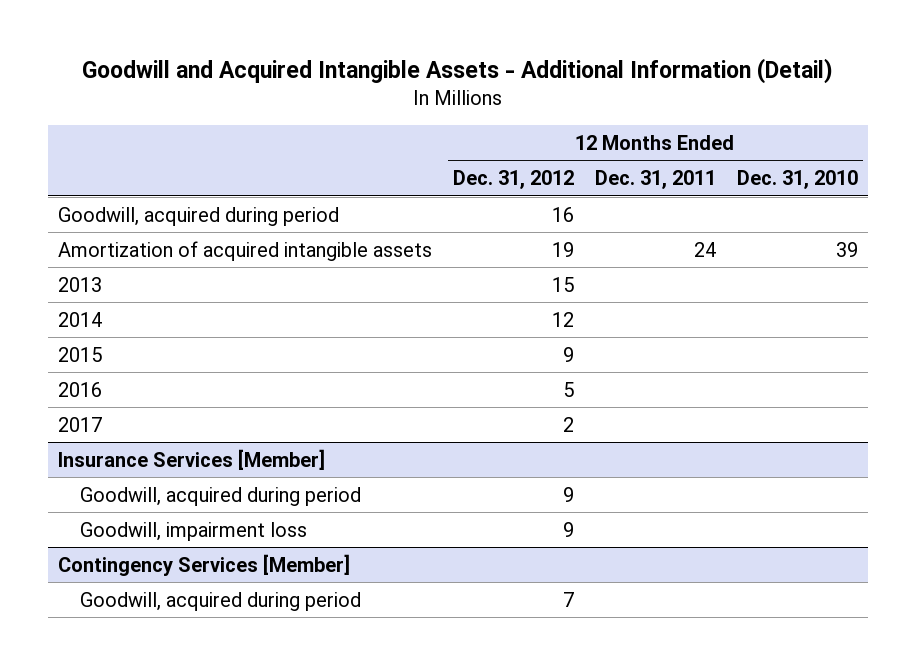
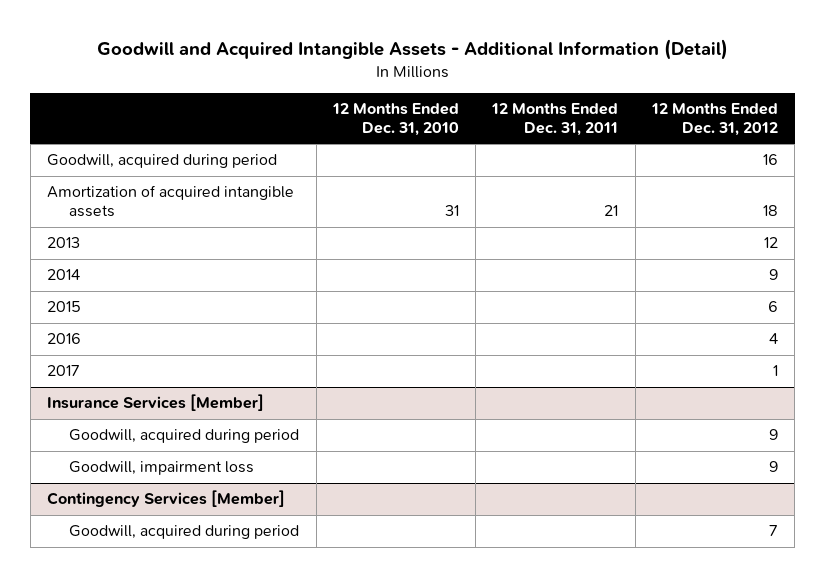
- | 12 Months Ended Dec. 31, 2012 | 12 Months Ended Dec. 31, 2011 | 12 Months Ended Dec. 31, 2010
+ | 12 Months Ended Dec. 31, 2010 | 12 Months Ended Dec. 31, 2011 | 12 Months Ended Dec. 31, 2012
- Amortization of acquired intangible assets | 19 | 24 | 39
- 2013 | 15 | |
- 2014 | 12 | |
- 2015 | 9 | |
- 2016 | 5 | |
- 2017 | 2 | |
+ Amortization of acquired intangible assets | 31 | 21 | 18
+ 2013 | | | 12
+ 2014 | | | 9
+ 2015 | | | 6
+ 2016 | | | 4
+ 2017 | | | 1

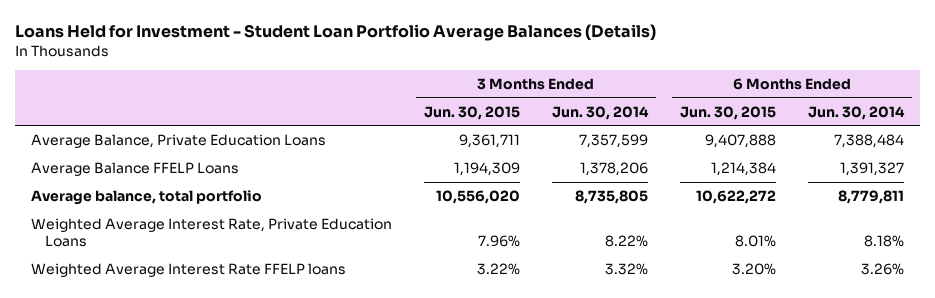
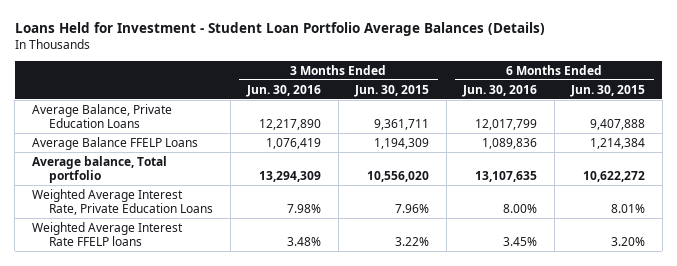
- | 3 Months Ended Jun. 30, 2015 | 3 Months Ended Jun. 30, 2014 | 6 Months Ended Jun. 30, 2015 | 6 Months Ended Jun. 30, 2014
+ | 3 Months Ended Jun. 30, 2016 | 3 Months Ended Jun. 30, 2015 | 6 Months Ended Jun. 30, 2016 | 6 Months Ended Jun. 30, 2015
- Average balance, total portfolio | 10,556,020 | 8,735,805 | 10,622,272 | 8,779,811
+ Average balance, Total portfolio | 13,294,309 | 10,556,020 | 13,107,635 | 10,622,272

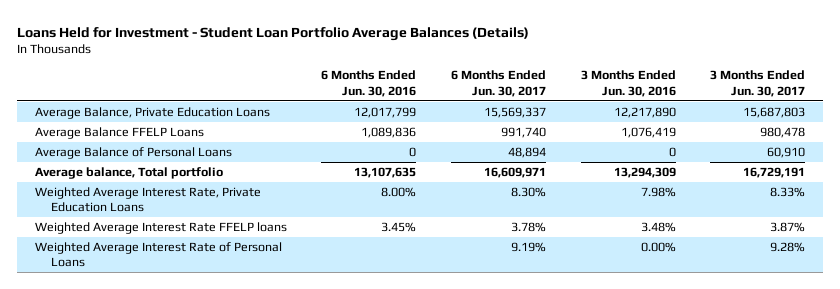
- | 3 Months Ended Jun. 30, 2016 | 3 Months Ended Jun. 30, 2015 | 6 Months Ended Jun. 30, 2016 | 6 Months Ended Jun. 30, 2015
+ | 6 Months Ended Jun. 30, 2016 | 6 Months Ended Jun. 30, 2017 | 3 Months Ended Jun. 30, 2016 | 3 Months Ended Jun. 30, 2017
+ Average Balance of Personal Loans | 0 | 48,894 | 0 | 60,910
+ Weighted Average Interest Rate of Personal Loans | | 9.19% | 0.00% | 9.28%

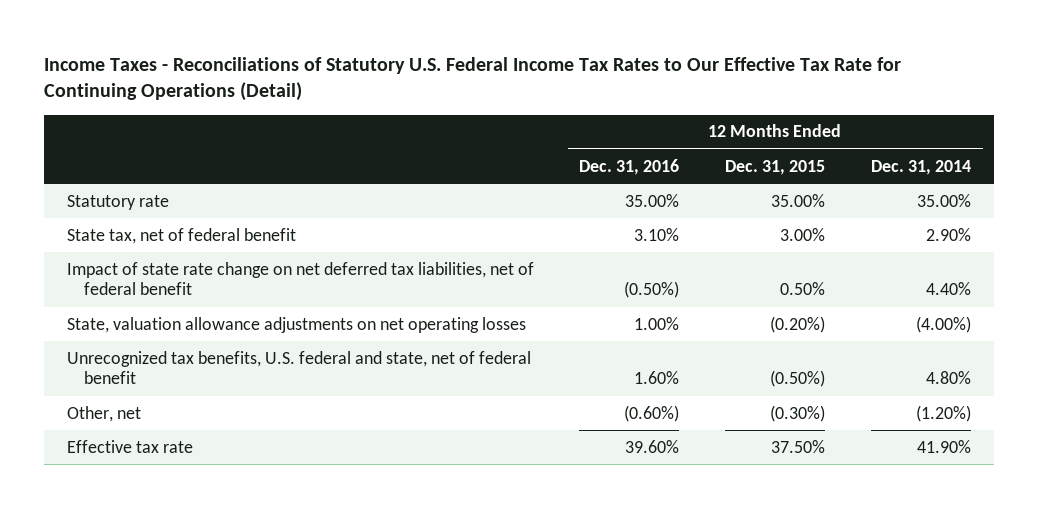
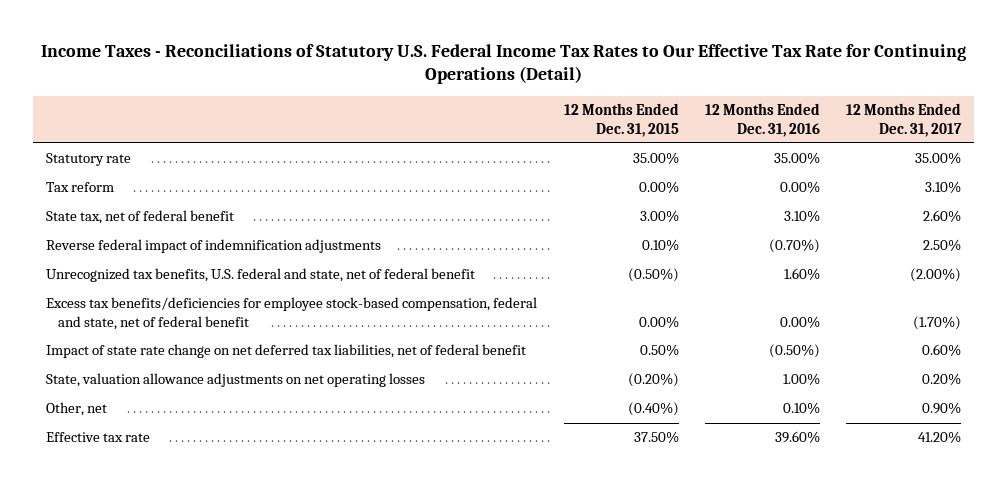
- | 12 Months Ended Dec. 31, 2016 | 12 Months Ended Dec. 31, 2015 | 12 Months Ended Dec. 31, 2014
+ | 12 Months Ended Dec. 31, 2015 | 12 Months Ended Dec. 31, 2016 | 12 Months Ended Dec. 31, 2017
+ Tax reform | 0.00% | 0.00% | 3.10%
+ Reverse federal impact of indemnification adjustments | 0.10% | (0.70%) | 2.50%
moved up: Unrecognized tax benefits, U.S. federal and state, net of federal benefit | (0.50%) | 1.60% | (2.00%)
+ Excess tax benefits/deficiencies for employee stock-based compensation, federal and state, net of federal benefit | 0.00% | 0.00% | (1.70%)
- Other, net | (0.60%) | (0.30%) | (1.20%)
+ Other, net | (0.40%) | 0.10% | 0.90%

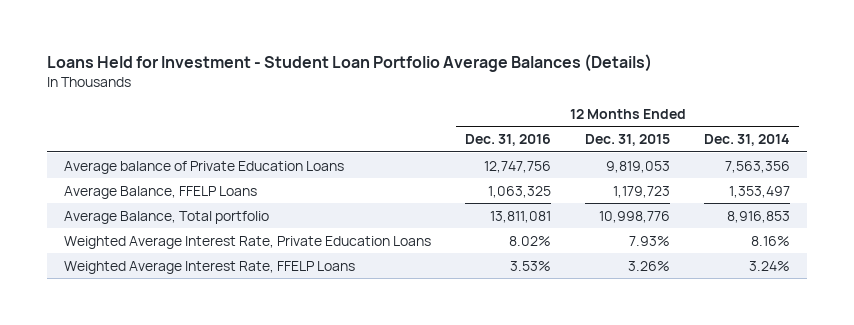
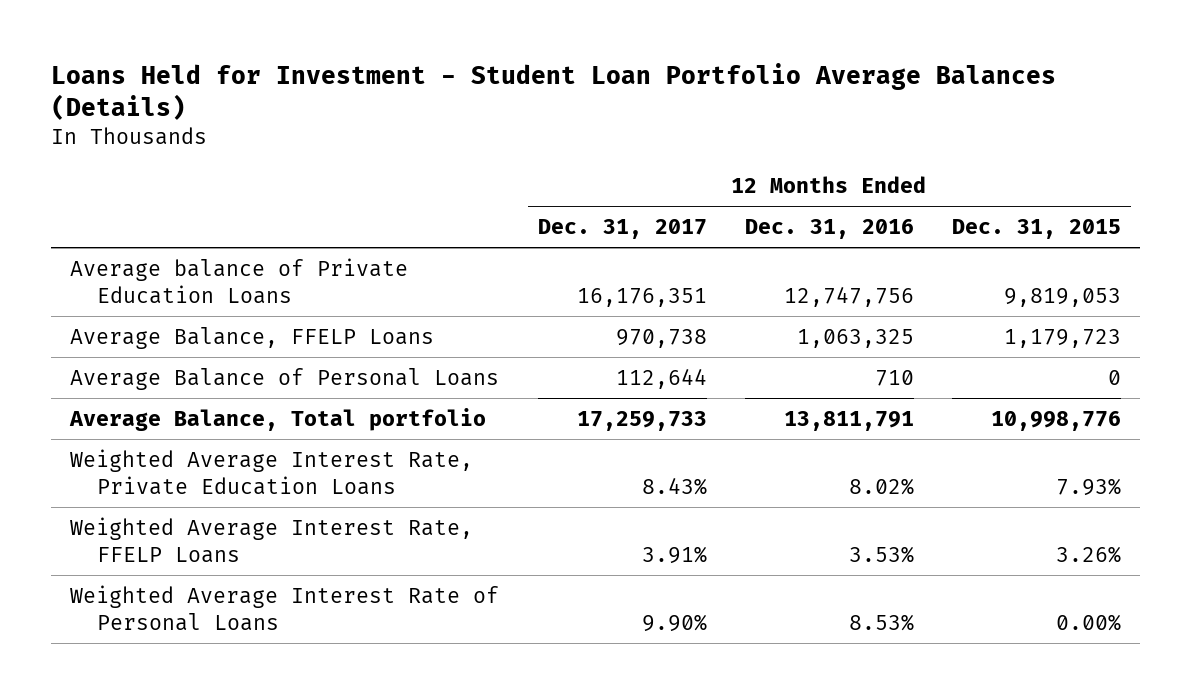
- | 12 Months Ended Dec. 31, 2016 | 12 Months Ended Dec. 31, 2015 | 12 Months Ended Dec. 31, 2014
+ | 12 Months Ended Dec. 31, 2017 | 12 Months Ended Dec. 31, 2016 | 12 Months Ended Dec. 31, 2015
- Average Balance, Total portfolio | 13,811,081 | 10,998,776 | 8,916,853
+ Average Balance of Personal Loans | 112,644 | 710 | 0
+ Average Balance, Total portfolio | 17,259,733 | 13,811,791 | 10,998,776
+ Weighted Average Interest Rate of Personal Loans | 9.90% | 8.53% | 0.00%

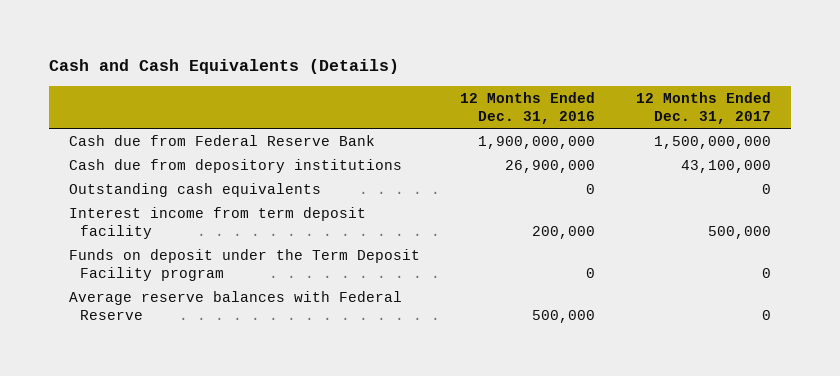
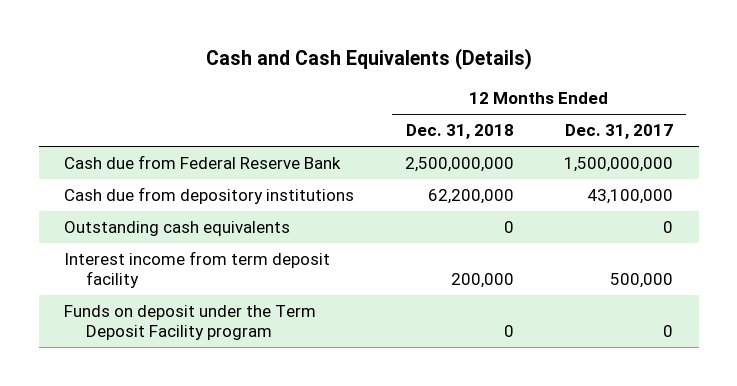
- | 12 Months Ended Dec. 31, 2016 | 12 Months Ended Dec. 31, 2017
+ | 12 Months Ended Dec. 31, 2018 | 12 Months Ended Dec. 31, 2017
- Average reserve balances with Federal Reserve | 500,000 | 0

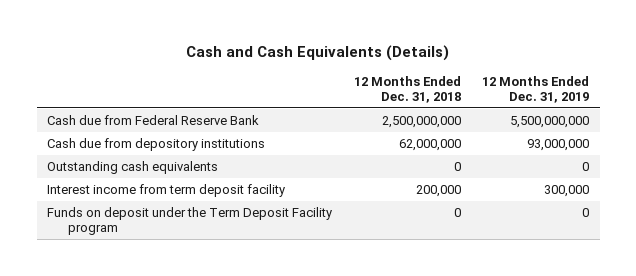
- | 12 Months Ended Dec. 31, 2018 | 12 Months Ended Dec. 31, 2017
+ | 12 Months Ended Dec. 31, 2018 | 12 Months Ended Dec. 31, 2019
- Cash due from depository institutions | 62,200,000 | 43,100,000
+ Cash due from depository institutions | 62,000,000 | 93,000,000

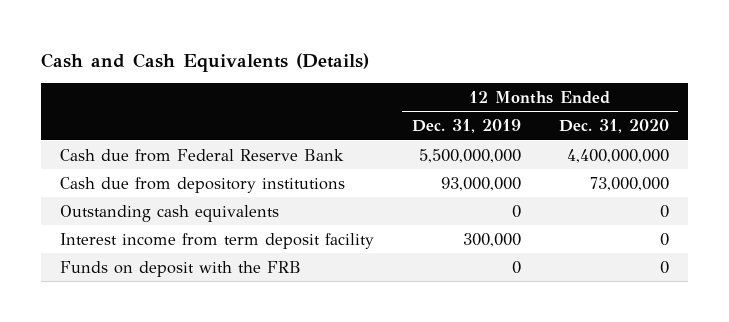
- | 12 Months Ended Dec. 31, 2018 | 12 Months Ended Dec. 31, 2019
+ | 12 Months Ended Dec. 31, 2019 | 12 Months Ended Dec. 31, 2020
- Funds on deposit under the Term Deposit Facility program | 0 | 0
+ Funds on deposit with the FRB | 0 | 0

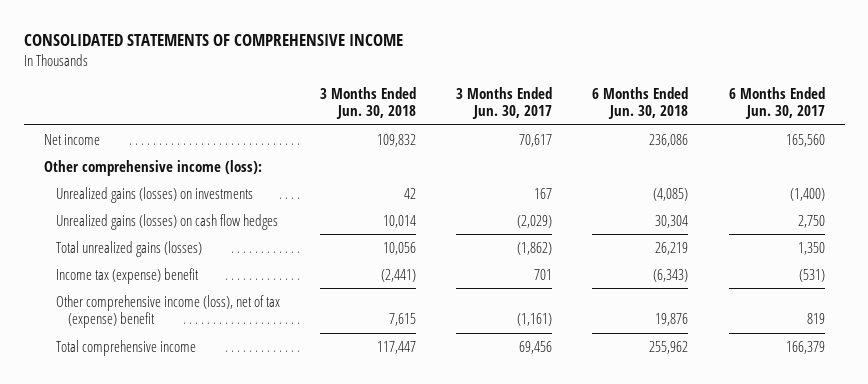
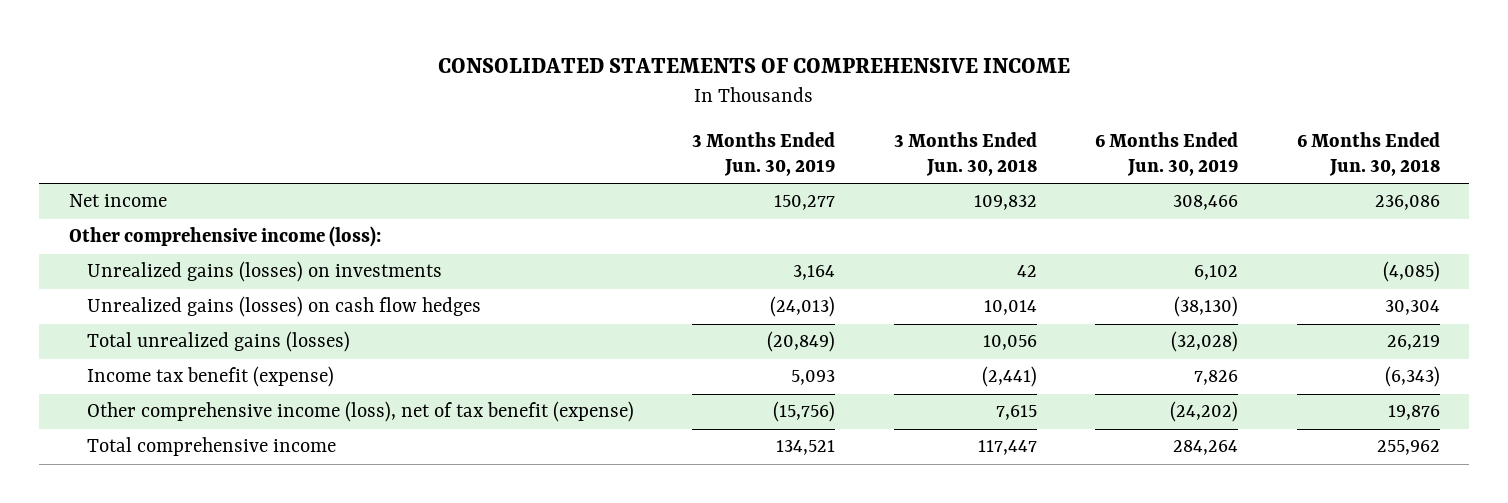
- | 3 Months Ended Jun. 30, 2018 | 3 Months Ended Jun. 30, 2017 | 6 Months Ended Jun. 30, 2018 | 6 Months Ended Jun. 30, 2017
+ | 3 Months Ended Jun. 30, 2019 | 3 Months Ended Jun. 30, 2018 | 6 Months Ended Jun. 30, 2019 | 6 Months Ended Jun. 30, 2018
- Income tax (expense) benefit | (2,441) | 701 | (6,343) | (531)
- Other comprehensive income (loss), net of tax (expense) benefit | 7,615 | (1,161) | 19,876 | 819
+ Income tax benefit (expense) | 5,093 | (2,441) | 7,826 | (6,343)
+ Other comprehensive income (loss), net of tax benefit (expense) | (15,756) | 7,615 | (24,202) | 19,876

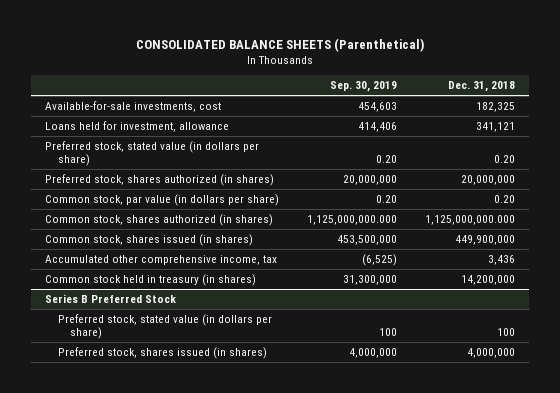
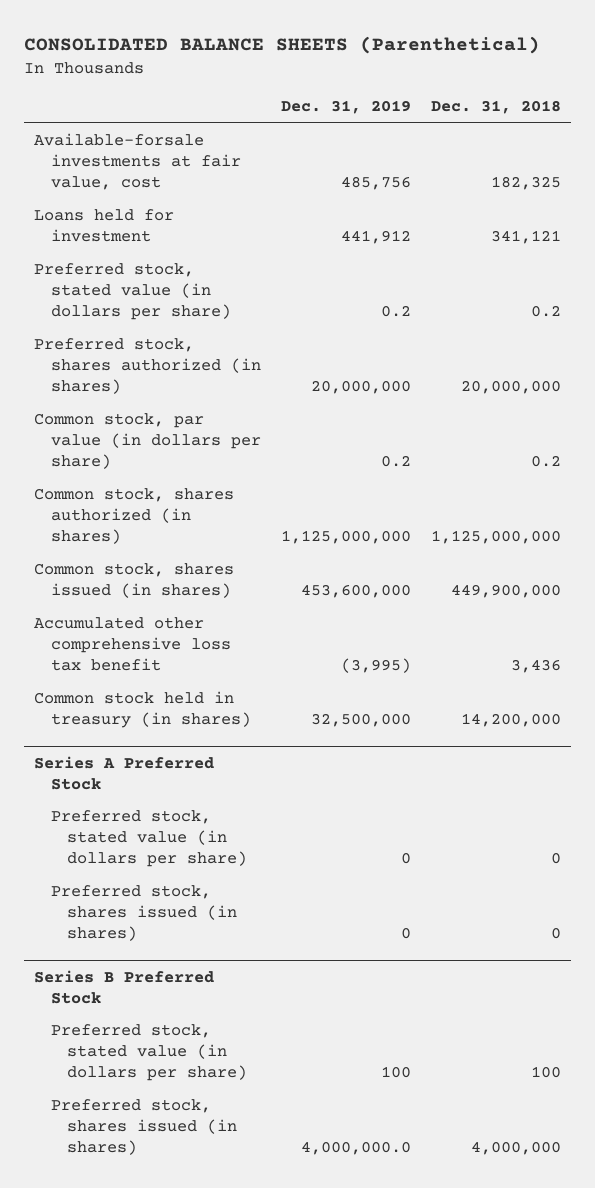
- | Sep. 30, 2019 | Dec. 31, 2018
+ | Dec. 31, 2019 | Dec. 31, 2018
- Available-for-sale investments, cost | 454,603 | 182,325
- Loans held for investment, allowance | 414,406 | 341,121
- Preferred stock, stated value (in dollars per share) | 0.20 | 0.20
+ Available-forsale investments at fair value, cost | 485,756 | 182,325
+ Loans held for investment | 441,912 | 341,121
+ Preferred stock, stated value (in dollars per share) | 0.2 | 0.2
- Common stock, par value (in dollars per share) | 0.20 | 0.20
- Common stock, shares authorized (in shares) | 1,125,000,000.000 | 1,125,000,000.000
+ Common stock, par value (in dollars per share) | 0.2 | 0.2
+ Common stock, shares authorized (in shares) | 1,125,000,000 | 1,125,000,000
- Accumulated other comprehensive income, tax | (6,525) | 3,436
+ Accumulated other comprehensive loss tax benefit | (3,995) | 3,436
+ Series A Preferred Stock
+ Preferred stock, stated value (in dollars per share) | 0 | 0
+ Preferred stock, shares issued (in shares) | 0 | 0

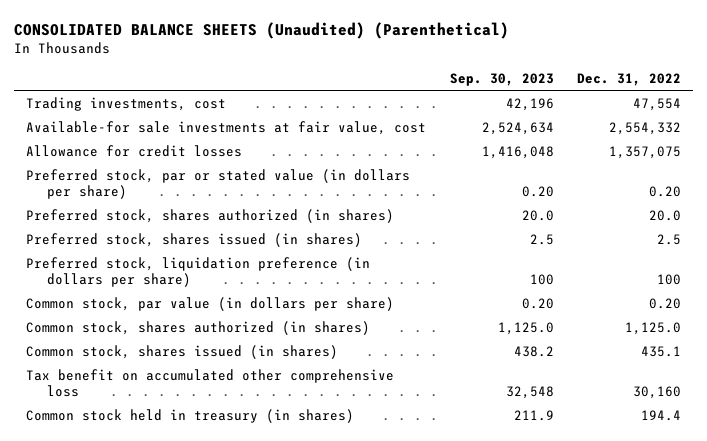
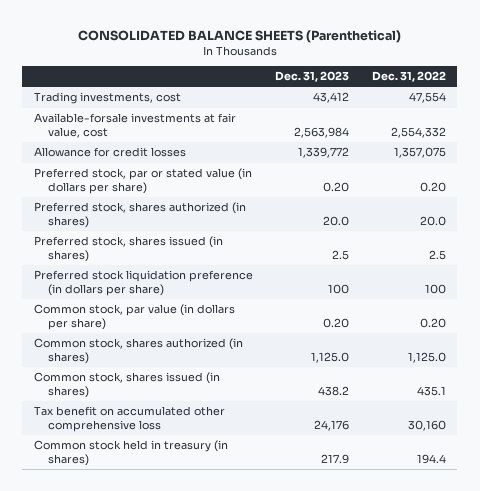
- CONSOLIDATED BALANCE SHEETS (Unaudited) (Parenthetical)
+ CONSOLIDATED BALANCE SHEETS (Parenthetical)
- | Sep. 30, 2023 | Dec. 31, 2022
+ | Dec. 31, 2023 | Dec. 31, 2022
- Available-for sale investments at fair value, cost | 2,524,634 | 2,554,332
+ Available-forsale investments at fair value, cost | 2,563,984 | 2,554,332
- Preferred stock, liquidation preference (in dollars per share) | 100 | 100
+ Preferred stock liquidation preference (in dollars per share) | 100 | 100

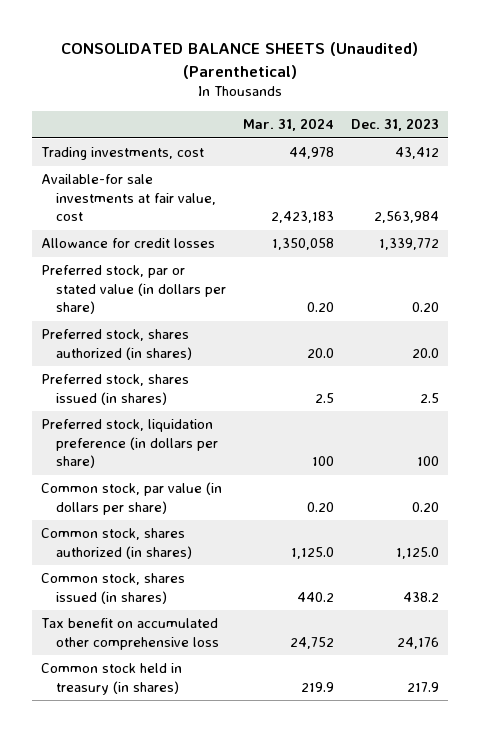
- CONSOLIDATED BALANCE SHEETS (Parenthetical)
+ CONSOLIDATED BALANCE SHEETS (Unaudited) (Parenthetical)
- | Dec. 31, 2023 | Dec. 31, 2022
+ | Mar. 31, 2024 | Dec. 31, 2023
- Available-forsale investments at fair value, cost | 2,563,984 | 2,554,332
+ Available-for sale investments at fair value, cost | 2,423,183 | 2,563,984
- Preferred stock liquidation preference (in dollars per share) | 100 | 100
+ Preferred stock, liquidation preference (in dollars per share) | 100 | 100

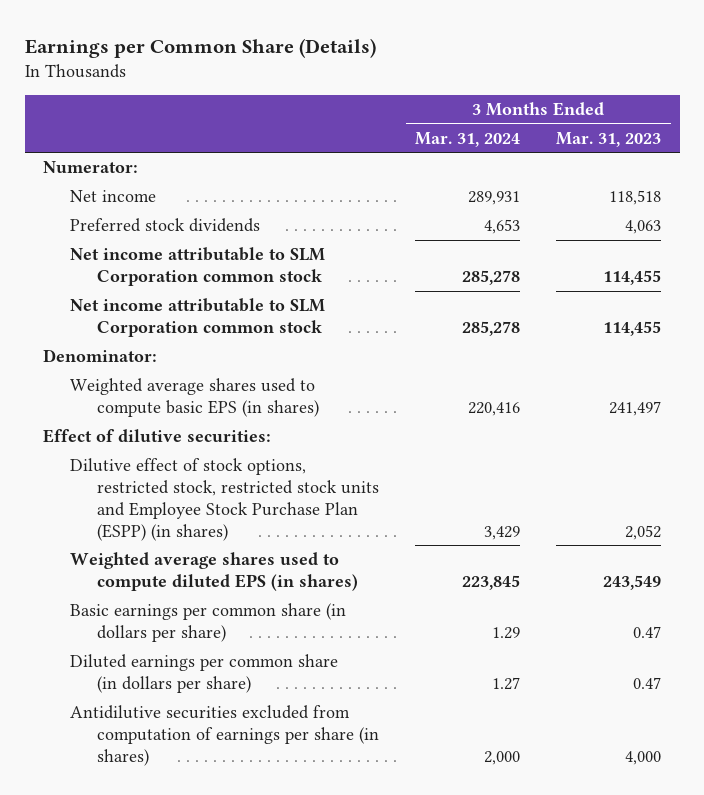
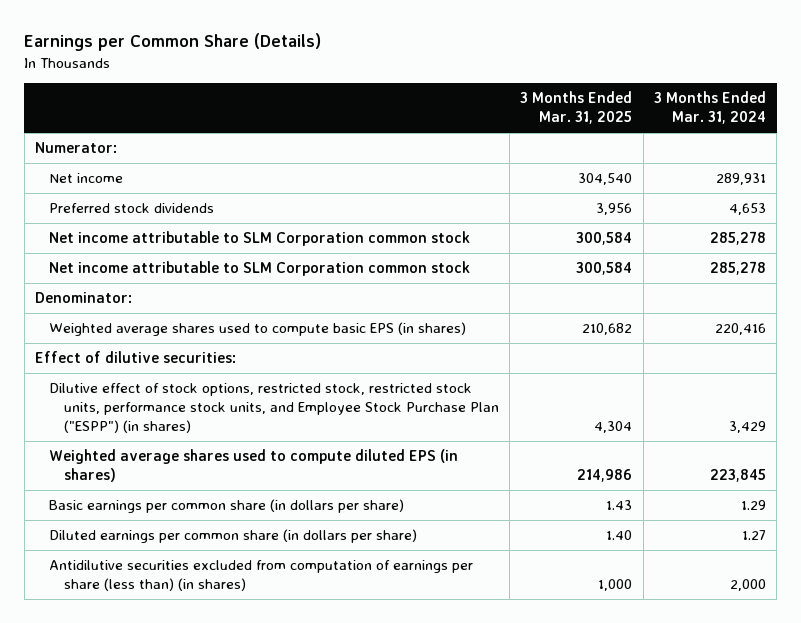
- | 3 Months Ended Mar. 31, 2024 | 3 Months Ended Mar. 31, 2023
+ | 3 Months Ended Mar. 31, 2025 | 3 Months Ended Mar. 31, 2024
- Dilutive effect of stock options, restricted stock, restricted stock units and Employee Stock Purchase Plan (ESPP) (in shares) | 3,429 | 2,052
+ Dilutive effect of stock options, restricted stock, restricted stock units, performance stock units, and Employee Stock Purchase Plan ("ESPP") (in shares) | 4,304 | 3,429
- Antidilutive securities excluded from computation of earnings per share (in shares) | 2,000 | 4,000
+ Antidilutive securities excluded from computation of earnings per share (less than) (in shares) | 1,000 | 2,000

